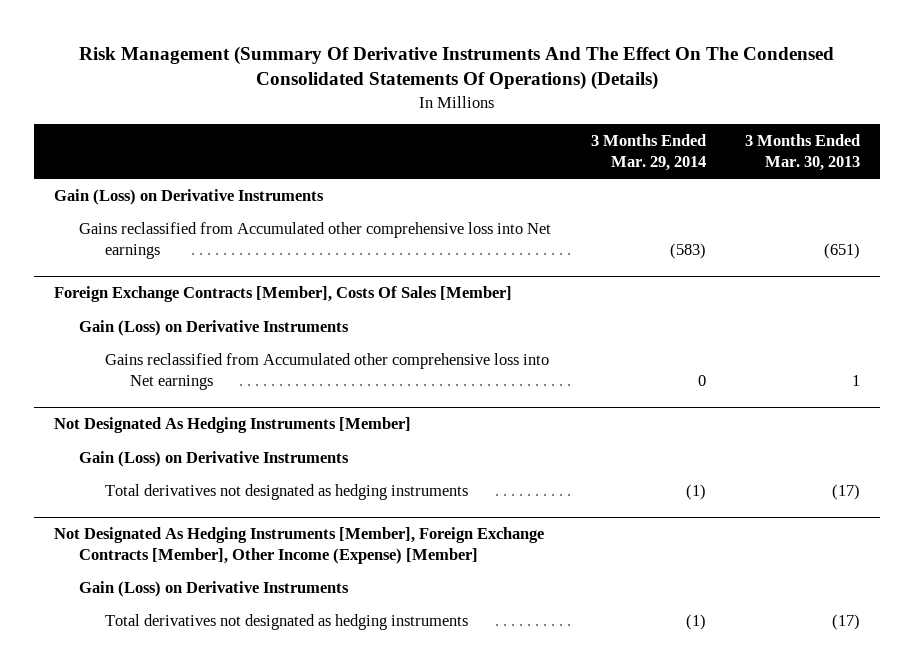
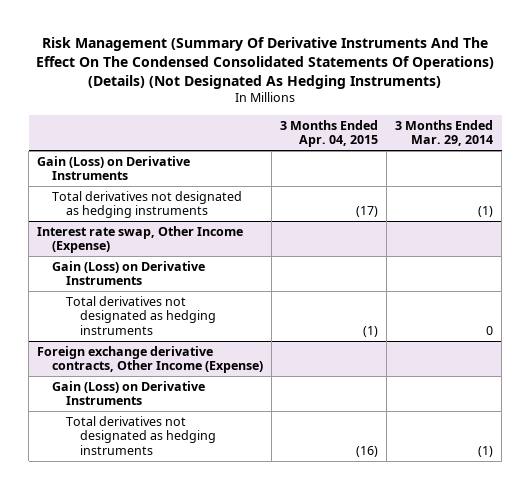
- Risk Management (Summary Of Derivative Instruments And The Effect On The Condensed Consolidated Statements Of Operations) (Details)
+ Risk Management (Summary Of Derivative Instruments And The Effect On The Condensed Consolidated Statements Of Operations) (Details) (Not Designated As Hedging Instruments)
- | 3 Months Ended Mar. 29, 2014 | 3 Months Ended Mar. 30, 2013
+ | 3 Months Ended Apr. 04, 2015 | 3 Months Ended Mar. 29, 2014
- Gains reclassified from Accumulated other comprehensive loss into Net earnings | (583) | (651)
- Foreign Exchange Contracts [Member], Costs Of Sales [Member]
- Gain (Loss) on Derivative Instruments
- Gains reclassified from Accumulated other comprehensive loss into Net earnings | 0 | 1
- Not Designated As Hedging Instruments [Member]
- Gain (Loss) on Derivative Instruments
- Not Designated As Hedging Instruments [Member], Foreign Exchange Contracts [Member], Other Income (Expense) [Member]
+ Interest rate swap, Other Income (Expense)
+ Total derivatives not designated as hedging instruments | (1) | 0
+ Foreign exchange derivative contracts, Other Income (Expense)
+ Gain (Loss) on Derivative Instruments

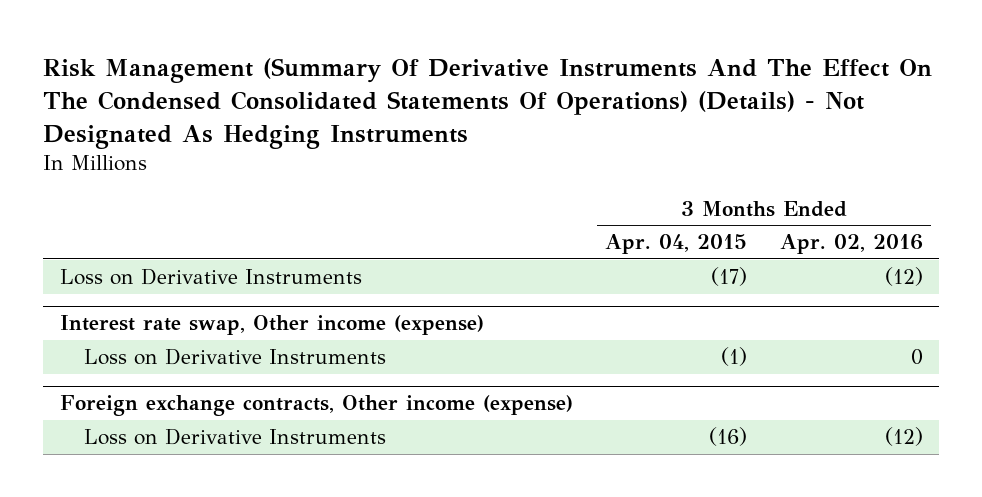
- Risk Management (Summary Of Derivative Instruments And The Effect On The Condensed Consolidated Statements Of Operations) (Details) (Not Designated As Hedging Instruments)
+ Risk Management (Summary Of Derivative Instruments And The Effect On The Condensed Consolidated Statements Of Operations) (Details) - Not Designated As Hedging Instruments
- | 3 Months Ended Apr. 04, 2015 | 3 Months Ended Mar. 29, 2014
+ | 3 Months Ended Apr. 04, 2015 | 3 Months Ended Apr. 02, 2016
- Gain (Loss) on Derivative Instruments
- Total derivatives not designated as hedging instruments | (17) | (1)
- Interest rate swap, Other Income (Expense)
- Gain (Loss) on Derivative Instruments
- Total derivatives not designated as hedging instruments | (1) | 0
- Foreign exchange derivative contracts, Other Income (Expense)
- Gain (Loss) on Derivative Instruments
- Total derivatives not designated as hedging instruments | (16) | (1)
+ Loss on Derivative Instruments | (17) | (12)
+ Interest rate swap, Other income (expense)
+ Loss on Derivative Instruments | (1) | 0
+ Foreign exchange contracts, Other income (expense)
+ Loss on Derivative Instruments | (16) | (12)

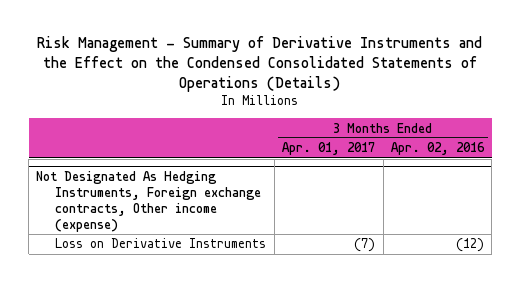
- Risk Management (Summary Of Derivative Instruments And The Effect On The Condensed Consolidated Statements Of Operations) (Details) - Not Designated As Hedging Instruments
+ Risk Management - Summary of Derivative Instruments and the Effect on the Condensed Consolidated Statements of Operations (Details)
- | 3 Months Ended Apr. 04, 2015 | 3 Months Ended Apr. 02, 2016
+ | 3 Months Ended Apr. 01, 2017 | 3 Months Ended Apr. 02, 2016
- Loss on Derivative Instruments | (17) | (12)
- Interest rate swap, Other income (expense)
- Loss on Derivative Instruments | (1) | 0
- Foreign exchange contracts, Other income (expense)
+ Not Designated As Hedging Instruments, Foreign exchange contracts, Other income (expense)

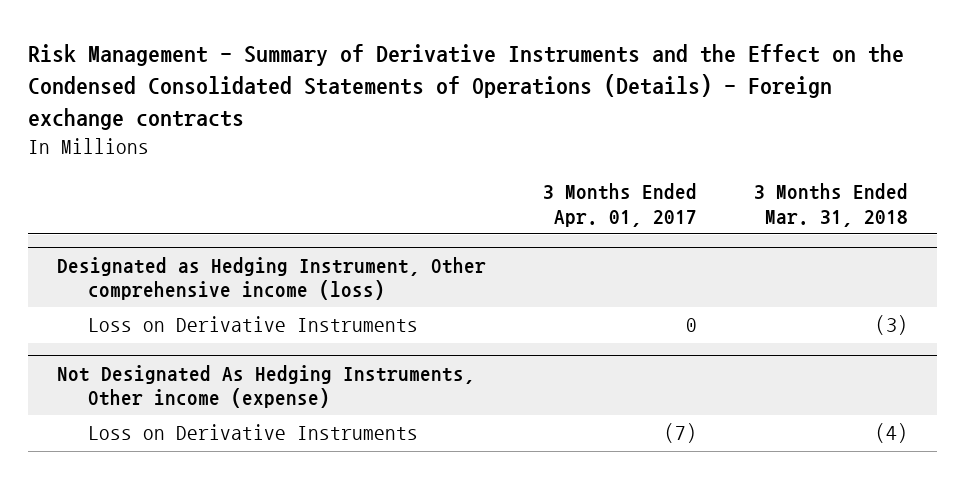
- Risk Management - Summary of Derivative Instruments and the Effect on the Condensed Consolidated Statements of Operations (Details)
+ Risk Management - Summary of Derivative Instruments and the Effect on the Condensed Consolidated Statements of Operations (Details) - Foreign exchange contracts
- | 3 Months Ended Apr. 01, 2017 | 3 Months Ended Apr. 02, 2016
+ | 3 Months Ended Apr. 01, 2017 | 3 Months Ended Mar. 31, 2018
- Not Designated As Hedging Instruments, Foreign exchange contracts, Other income (expense)
+ Designated as Hedging Instrument, Other comprehensive income (loss)
+ Loss on Derivative Instruments | 0 | (3)
+ Not Designated As Hedging Instruments, Other income (expense)

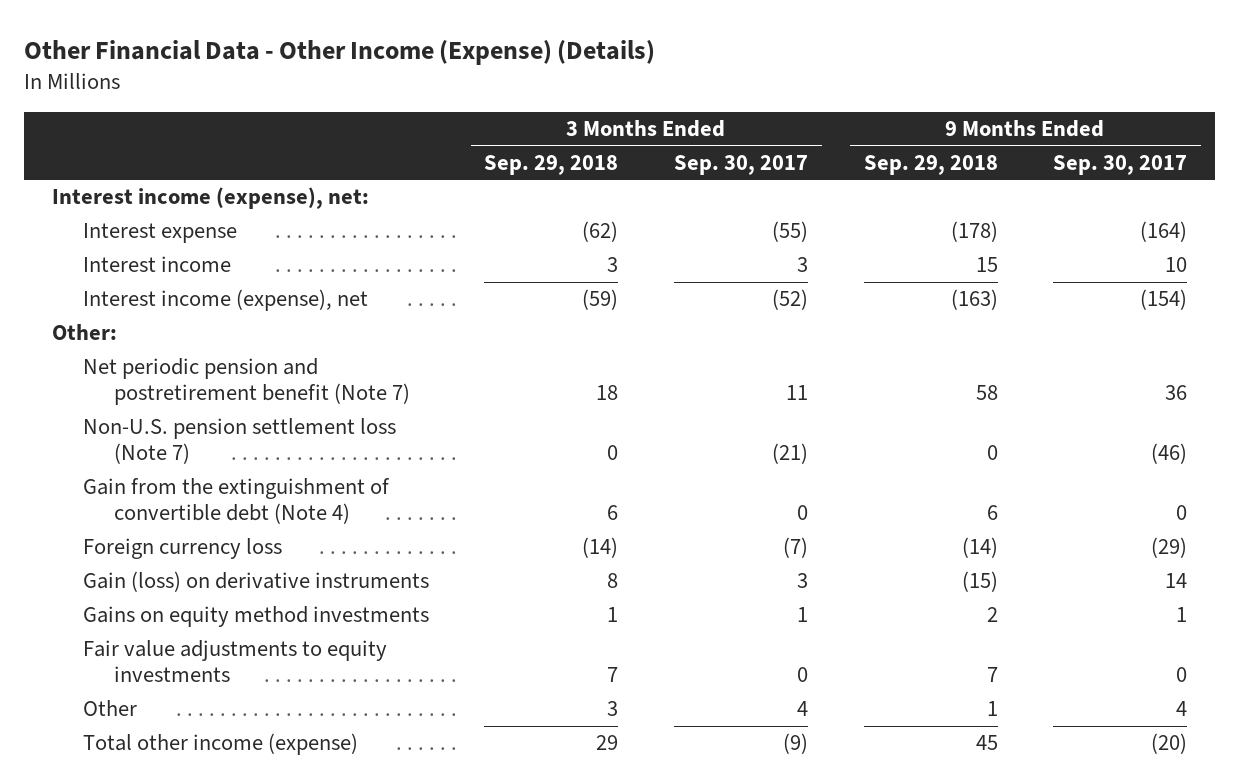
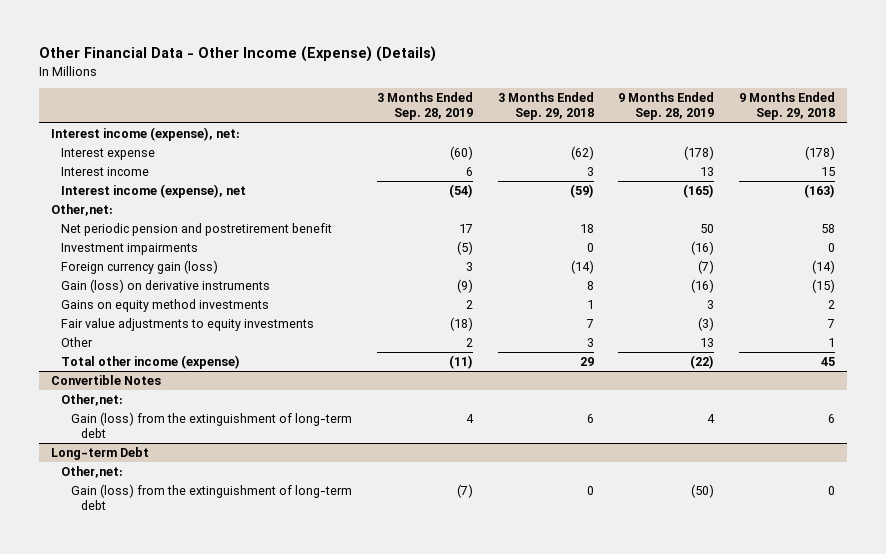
- | 3 Months Ended Sep. 29, 2018 | 3 Months Ended Sep. 30, 2017 | 9 Months Ended Sep. 29, 2018 | 9 Months Ended Sep. 30, 2017
+ | 3 Months Ended Sep. 28, 2019 | 3 Months Ended Sep. 29, 2018 | 9 Months Ended Sep. 28, 2019 | 9 Months Ended Sep. 29, 2018
- Other:
- Net periodic pension and postretirement benefit (Note 7) | 18 | 11 | 58 | 36
- Non-U.S. pension settlement loss (Note 7) | 0 | (21) | 0 | (46)
- Gain from the extinguishment of convertible debt (Note 4) | 6 | 0 | 6 | 0
- Foreign currency loss | (14) | (7) | (14) | (29)
+ Other,net:
+ Net periodic pension and postretirement benefit | 17 | 18 | 50 | 58
+ Investment impairments | (5) | 0 | (16) | 0
+ Foreign currency gain (loss) | 3 | (14) | (7) | (14)
+ Convertible Notes
+ Other,net:
+ Gain (loss) from the extinguishment of long-term debt | 4 | 6 | 4 | 6
+ Long-term Debt
+ Other,net:
+ Gain (loss) from the extinguishment of long-term debt | (7) | 0 | (50) | 0

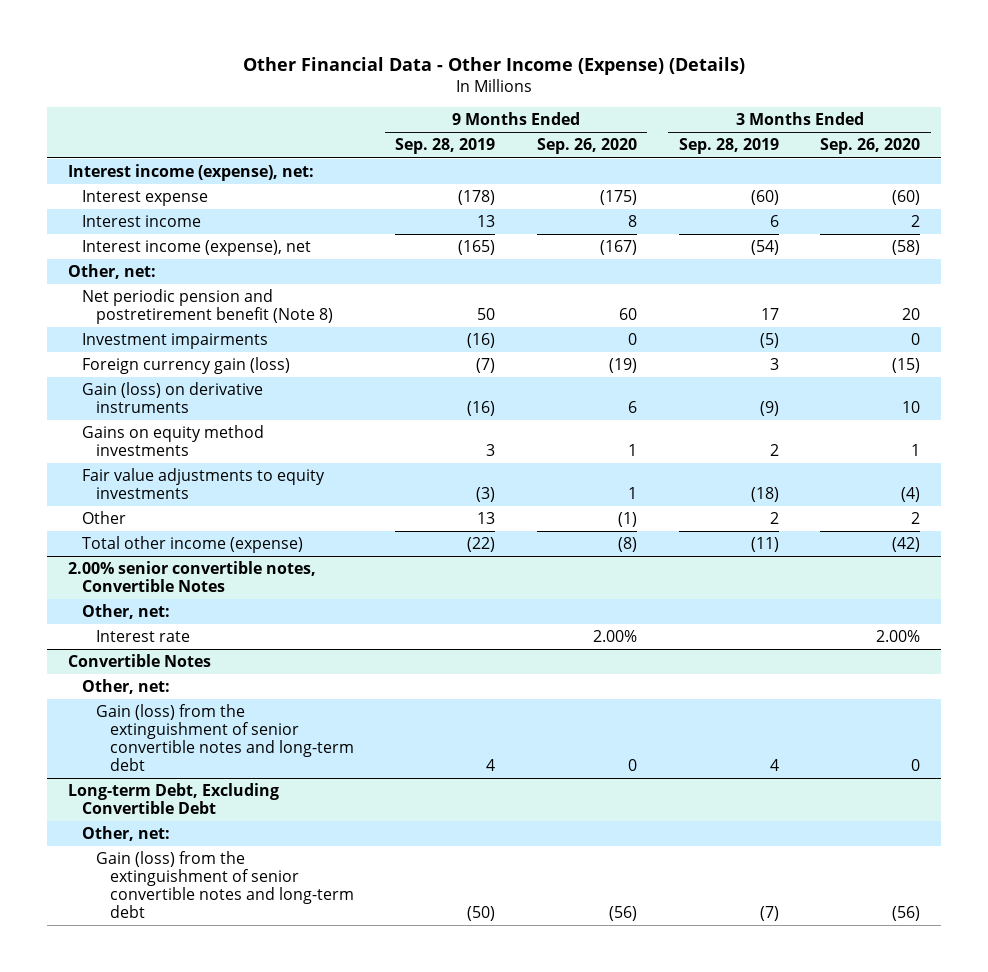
- | 3 Months Ended Sep. 28, 2019 | 3 Months Ended Sep. 29, 2018 | 9 Months Ended Sep. 28, 2019 | 9 Months Ended Sep. 29, 2018
+ | 9 Months Ended Sep. 28, 2019 | 9 Months Ended Sep. 26, 2020 | 3 Months Ended Sep. 28, 2019 | 3 Months Ended Sep. 26, 2020
- Other,net:
- Net periodic pension and postretirement benefit | 17 | 18 | 50 | 58
+ Other, net:
+ Net periodic pension and postretirement benefit (Note 8) | 50 | 60 | 17 | 20
+ 2.00% senior convertible notes, Convertible Notes
+ Other, net:
+ Interest rate | | 2.00% | | 2.00%
@ Convertible Notes
- Other,net:
- Gain (loss) from the extinguishment of long-term debt | 4 | 6 | 4 | 6
- Long-term Debt
- Other,net:
- Gain (loss) from the extinguishment of long-term debt | (7) | 0 | (50) | 0
@ Convertible Notes
+ Other, net:
+ Gain (loss) from the extinguishment of senior convertible notes and long-term debt | 4 | 0 | 4 | 0
+ Long-term Debt, Excluding Convertible Debt
+ Other, net:
+ Gain (loss) from the extinguishment of senior convertible notes and long-term debt | (50) | (56) | (7) | (56)

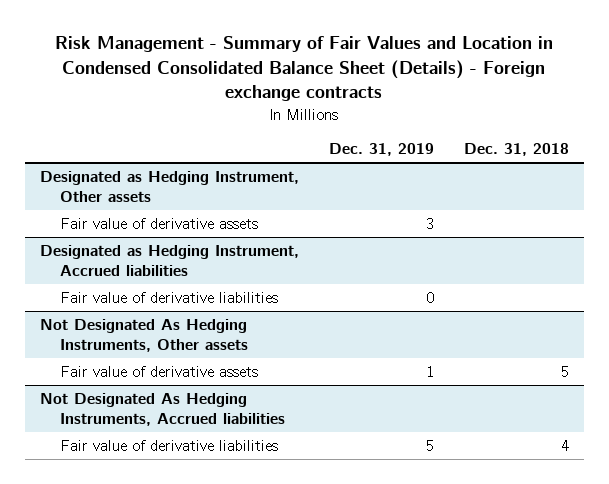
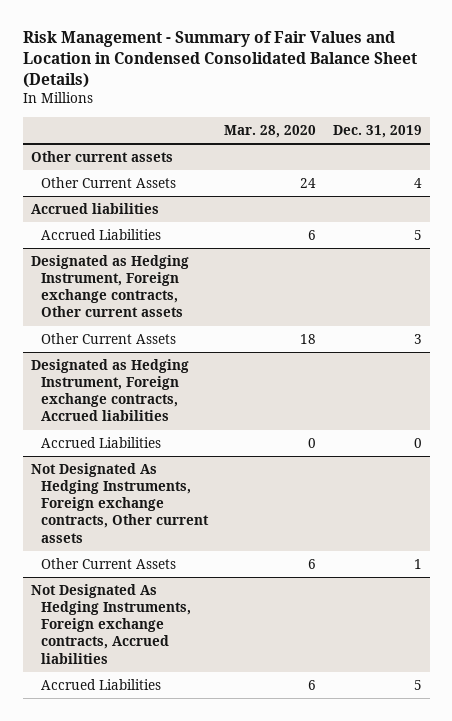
- Risk Management - Summary of Fair Values and Location in Condensed Consolidated Balance Sheet (Details) - Foreign exchange contracts
+ Risk Management - Summary of Fair Values and Location in Condensed Consolidated Balance Sheet (Details)
- | Dec. 31, 2019 | Dec. 31, 2018
+ | Mar. 28, 2020 | Dec. 31, 2019
- Designated as Hedging Instrument, Other assets
- Fair value of derivative assets | 3 |
- Designated as Hedging Instrument, Accrued liabilities
- Fair value of derivative liabilities | 0 |
- Not Designated As Hedging Instruments, Other assets
- Fair value of derivative assets | 1 | 5
- Not Designated As Hedging Instruments, Accrued liabilities
- Fair value of derivative liabilities | 5 | 4
+ Other current assets
+ Other Current Assets | 24 | 4
+ Accrued liabilities
+ Accrued Liabilities | 6 | 5
+ Designated as Hedging Instrument, Foreign exchange contracts, Other current assets
+ Other Current Assets | 18 | 3
+ Designated as Hedging Instrument, Foreign exchange contracts, Accrued liabilities
+ Accrued Liabilities | 0 | 0
+ Not Designated As Hedging Instruments, Foreign exchange contracts, Other current assets
+ Other Current Assets | 6 | 1
+ Not Designated As Hedging Instruments, Foreign exchange contracts, Accrued liabilities
+ Accrued Liabilities | 6 | 5

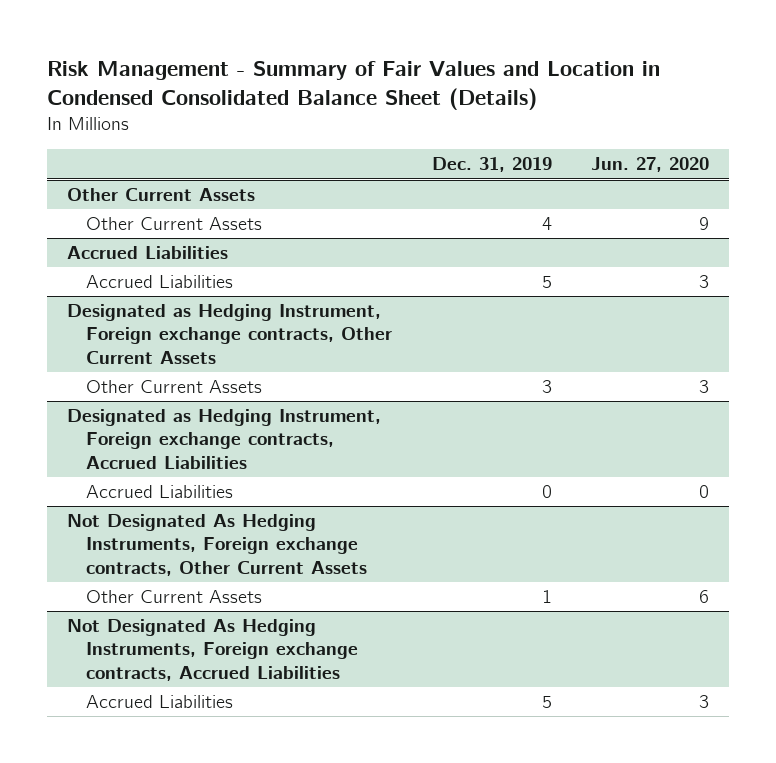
- | Mar. 28, 2020 | Dec. 31, 2019
+ | Dec. 31, 2019 | Jun. 27, 2020
- Other current assets
+ Other Current Assets
- Accrued liabilities
+ Accrued Liabilities
- Designated as Hedging Instrument, Foreign exchange contracts, Other current assets
+ Designated as Hedging Instrument, Foreign exchange contracts, Other Current Assets
- Designated as Hedging Instrument, Foreign exchange contracts, Accrued liabilities
+ Designated as Hedging Instrument, Foreign exchange contracts, Accrued Liabilities
- Not Designated As Hedging Instruments, Foreign exchange contracts, Other current assets
+ Not Designated As Hedging Instruments, Foreign exchange contracts, Other Current Assets
- Not Designated As Hedging Instruments, Foreign exchange contracts, Accrued liabilities
+ Not Designated As Hedging Instruments, Foreign exchange contracts, Accrued Liabilities

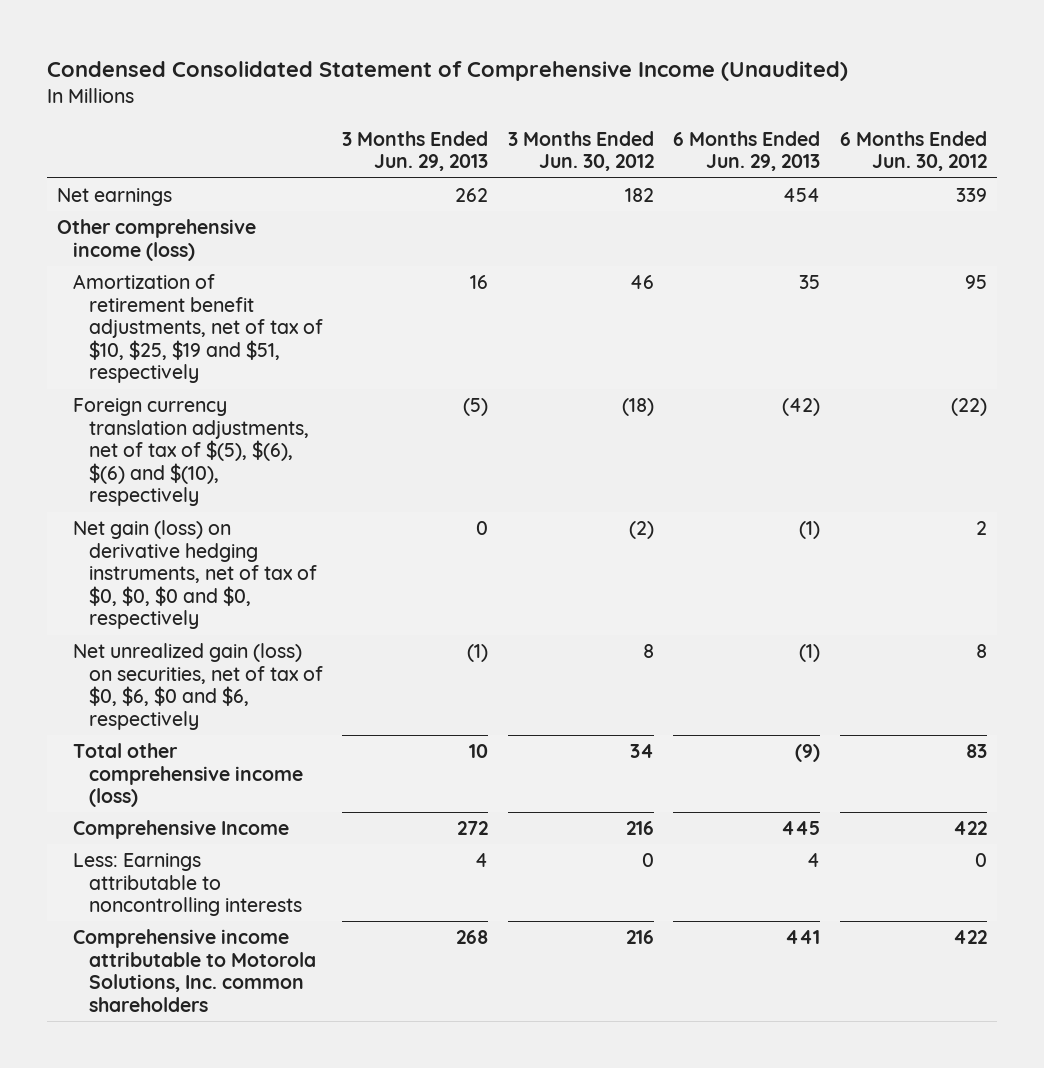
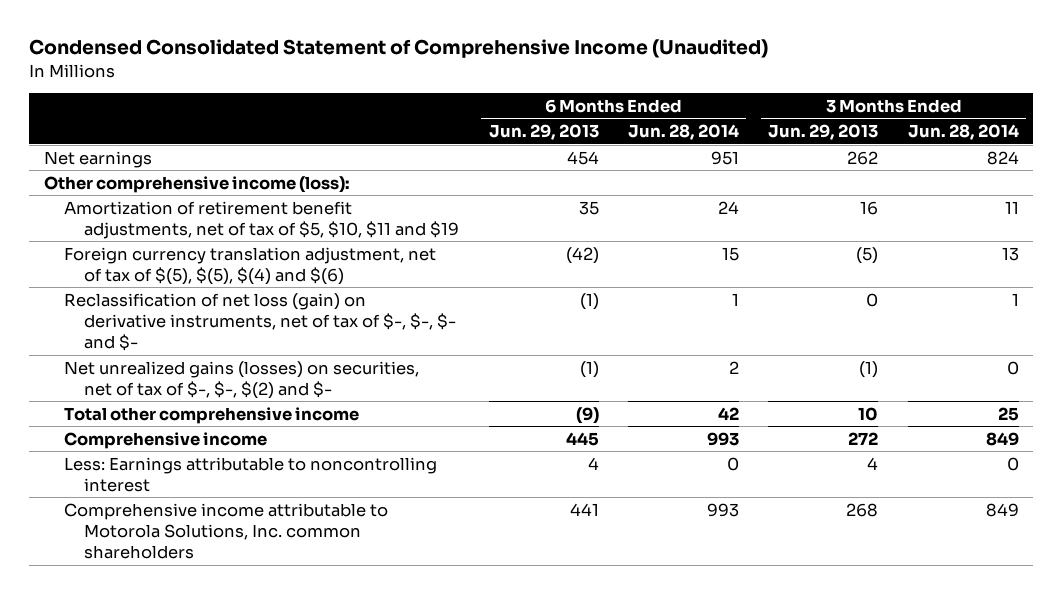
- | 3 Months Ended Jun. 29, 2013 | 3 Months Ended Jun. 30, 2012 | 6 Months Ended Jun. 29, 2013 | 6 Months Ended Jun. 30, 2012
+ | 6 Months Ended Jun. 29, 2013 | 6 Months Ended Jun. 28, 2014 | 3 Months Ended Jun. 29, 2013 | 3 Months Ended Jun. 28, 2014
- Other comprehensive income (loss)
- Amortization of retirement benefit adjustments, net of tax of $10, $25, $19 and $51, respectively | 16 | 46 | 35 | 95
- Foreign currency translation adjustments, net of tax of $(5), $(6), $(6) and $(10), respectively | (5) | (18) | (42) | (22)
- Net gain (loss) on derivative hedging instruments, net of tax of $0, $0, $0 and $0, respectively | 0 | (2) | (1) | 2
- Net unrealized gain (loss) on securities, net of tax of $0, $6, $0 and $6, respectively | (1) | 8 | (1) | 8
- Total other comprehensive income (loss) | 10 | 34 | (9) | 83
- Comprehensive Income | 272 | 216 | 445 | 422
- Less: Earnings attributable to noncontrolling interests | 4 | 0 | 4 | 0
+ Other comprehensive income (loss):
+ Amortization of retirement benefit adjustments, net of tax of $5, $10, $11 and $19 | 35 | 24 | 16 | 11
+ Foreign currency translation adjustment, net of tax of $(5), $(5), $(4) and $(6) | (42) | 15 | (5) | 13
+ Reclassification of net loss (gain) on derivative instruments, net of tax of $-, $-, $- and $- | (1) | 1 | 0 | 1
+ Net unrealized gains (losses) on securities, net of tax of $-, $-, $(2) and $- | (1) | 2 | (1) | 0
+ Total other comprehensive income | (9) | 42 | 10 | 25
+ Comprehensive income | 445 | 993 | 272 | 849
+ Less: Earnings attributable to noncontrolling interest | 4 | 0 | 4 | 0

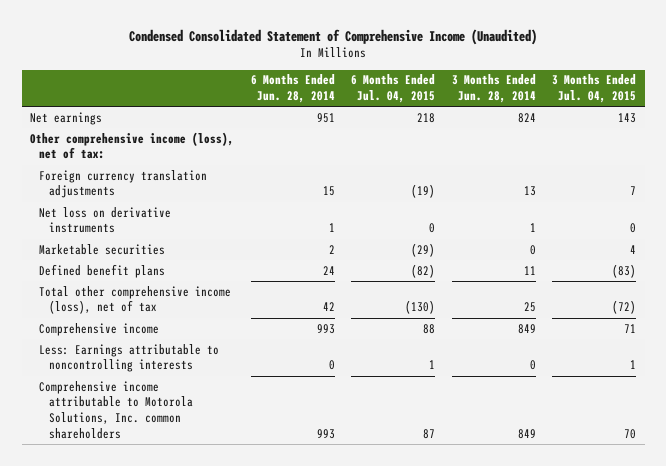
- | 6 Months Ended Jun. 29, 2013 | 6 Months Ended Jun. 28, 2014 | 3 Months Ended Jun. 29, 2013 | 3 Months Ended Jun. 28, 2014
+ | 6 Months Ended Jun. 28, 2014 | 6 Months Ended Jul. 04, 2015 | 3 Months Ended Jun. 28, 2014 | 3 Months Ended Jul. 04, 2015
- Other comprehensive income (loss):
- Amortization of retirement benefit adjustments, net of tax of $5, $10, $11 and $19 | 35 | 24 | 16 | 11
- Foreign currency translation adjustment, net of tax of $(5), $(5), $(4) and $(6) | (42) | 15 | (5) | 13
- Reclassification of net loss (gain) on derivative instruments, net of tax of $-, $-, $- and $- | (1) | 1 | 0 | 1
- Net unrealized gains (losses) on securities, net of tax of $-, $-, $(2) and $- | (1) | 2 | (1) | 0
- Total other comprehensive income | (9) | 42 | 10 | 25
+ Other comprehensive income (loss), net of tax:
+ Foreign currency translation adjustments | 15 | (19) | 13 | 7
+ Net loss on derivative instruments | 1 | 0 | 1 | 0
+ Marketable securities | 2 | (29) | 0 | 4
+ Defined benefit plans | 24 | (82) | 11 | (83)
+ Total other comprehensive income (loss), net of tax | 42 | (130) | 25 | (72)
- Less: Earnings attributable to noncontrolling interest | 4 | 0 | 4 | 0
+ Less: Earnings attributable to noncontrolling interests | 0 | 1 | 0 | 1

